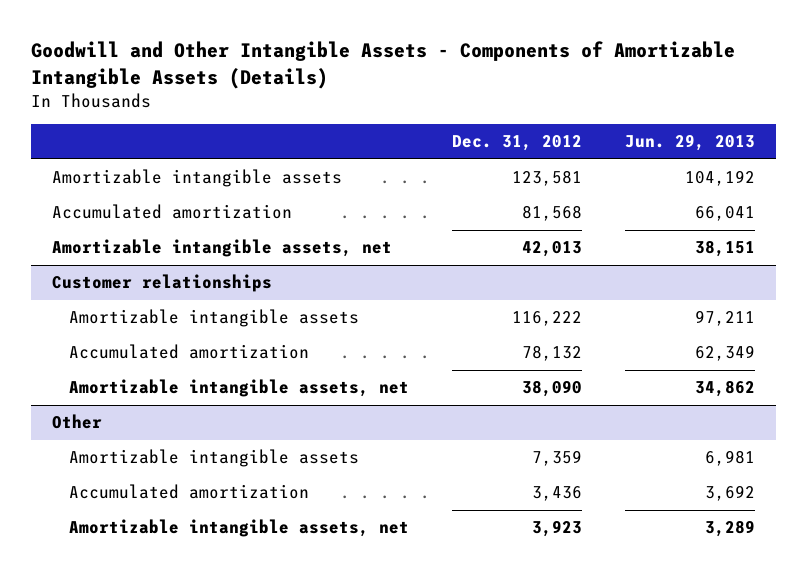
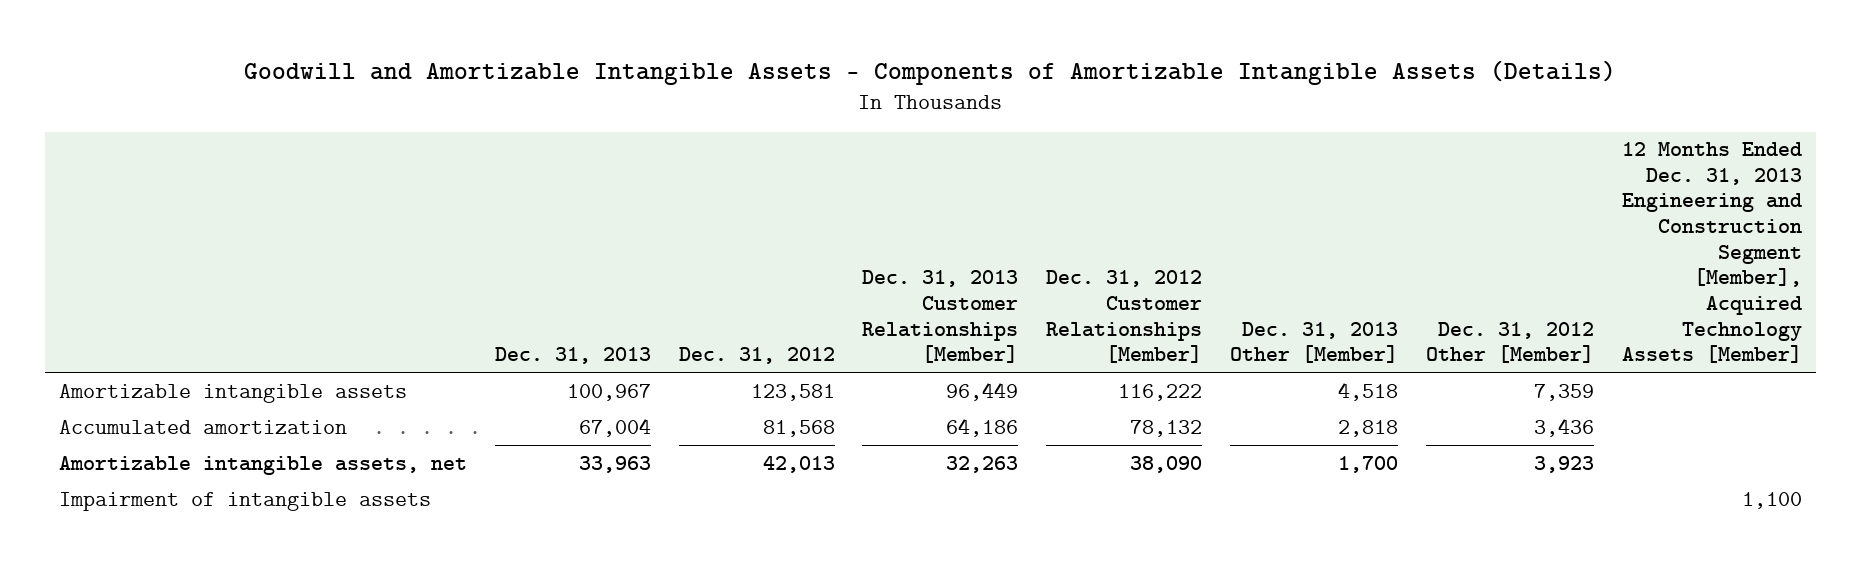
- Goodwill and Other Intangible Assets - Components of Amortizable Intangible Assets (Details)
+ Goodwill and Amortizable Intangible Assets - Components of Amortizable Intangible Assets (Details)
- | Dec. 31, 2012 | Jun. 29, 2013
+ | Dec. 31, 2013 | Dec. 31, 2012 | Dec. 31, 2013 Customer Relationships [Member] | Dec. 31, 2012 Customer Relationships [Member] | Dec. 31, 2013 Other [Member] | Dec. 31, 2012 Other [Member] | 12 Months Ended Dec. 31, 2013 Engineering and Construction Segment [Member], Acquired Technology Assets [Member]
- Customer relationships
- Amortizable intangible assets | 116,222 | 97,211
- Accumulated amortization | 78,132 | 62,349
- Amortizable intangible assets, net | 38,090 | 34,862
- Other
- Amortizable intangible assets | 7,359 | 6,981
- Accumulated amortization | 3,436 | 3,692
- Amortizable intangible assets, net | 3,923 | 3,289
+ Impairment of intangible assets | | | | | | | 1,100

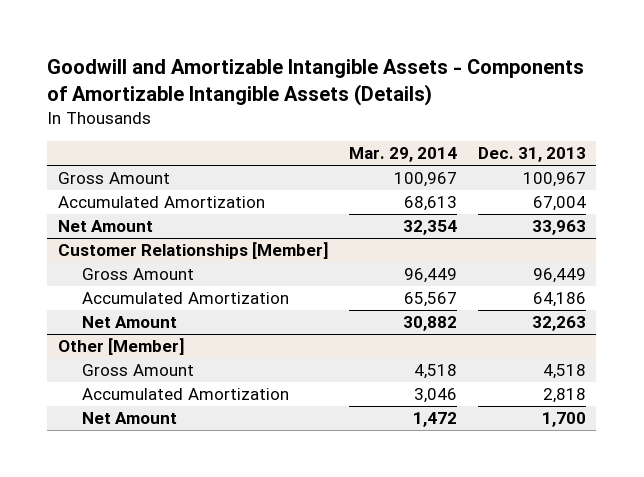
- | Dec. 31, 2013 | Dec. 31, 2012 | Dec. 31, 2013 Customer Relationships [Member] | Dec. 31, 2012 Customer Relationships [Member] | Dec. 31, 2013 Other [Member] | Dec. 31, 2012 Other [Member] | 12 Months Ended Dec. 31, 2013 Engineering and Construction Segment [Member], Acquired Technology Assets [Member]
+ | Mar. 29, 2014 | Dec. 31, 2013
- Amortizable intangible assets | 100,967 | 123,581 | 96,449 | 116,222 | 4,518 | 7,359 |
- Accumulated amortization | 67,004 | 81,568 | 64,186 | 78,132 | 2,818 | 3,436 |
- Amortizable intangible assets, net | 33,963 | 42,013 | 32,263 | 38,090 | 1,700 | 3,923 |
- Impairment of intangible assets | | | | | | | 1,100
+ Gross Amount | 100,967 | 100,967
+ Accumulated Amortization | 68,613 | 67,004
+ Net Amount | 32,354 | 33,963
+ Customer Relationships [Member]
+ Gross Amount | 96,449 | 96,449
+ Accumulated Amortization | 65,567 | 64,186
+ Net Amount | 30,882 | 32,263
+ Other [Member]
+ Gross Amount | 4,518 | 4,518
+ Accumulated Amortization | 3,046 | 2,818
+ Net Amount | 1,472 | 1,700

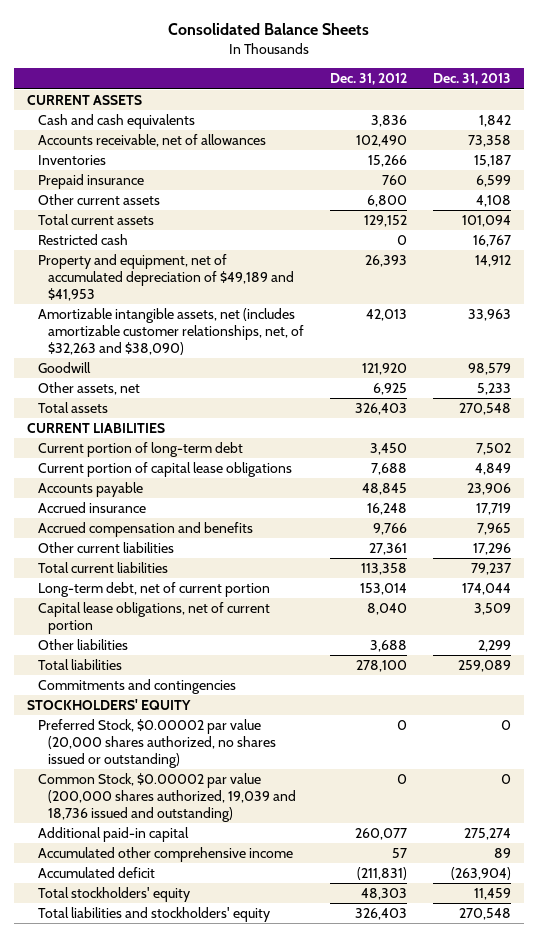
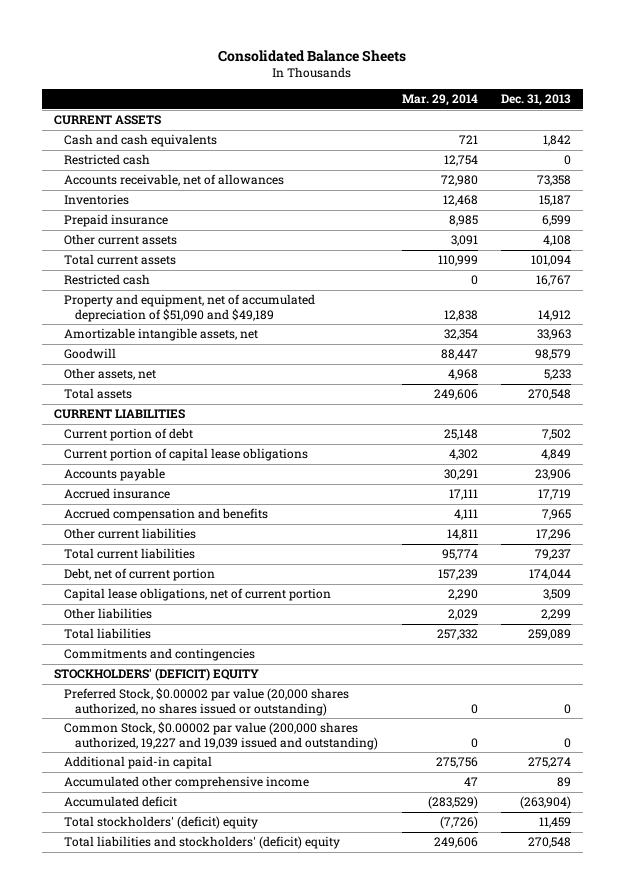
- | Dec. 31, 2012 | Dec. 31, 2013
+ | Mar. 29, 2014 | Dec. 31, 2013
+ Restricted cash | 12,754 | 0
- Property and equipment, net of accumulated depreciation of $49,189 and $41,953 | 26,393 | 14,912
- Amortizable intangible assets, net (includes amortizable customer relationships, net, of $32,263 and $38,090) | 42,013 | 33,963
+ Property and equipment, net of accumulated depreciation of $51,090 and $49,189 | 12,838 | 14,912
+ Amortizable intangible assets, net | 32,354 | 33,963
- Current portion of long-term debt | 3,450 | 7,502
+ Current portion of debt | 25,148 | 7,502
- Long-term debt, net of current portion | 153,014 | 174,044
+ Debt, net of current portion | 157,239 | 174,044
- STOCKHOLDERS' EQUITY
+ STOCKHOLDERS' (DEFICIT) EQUITY
- Common Stock, $0.00002 par value (200,000 shares authorized, 19,039 and 18,736 issued and outstanding) | 0 | 0
+ Common Stock, $0.00002 par value (200,000 shares authorized, 19,227 and 19,039 issued and outstanding) | 0 | 0
- Total stockholders' equity | 48,303 | 11,459
- Total liabilities and stockholders' equity | 326,403 | 270,548
+ Total stockholders' (deficit) equity | (7,726) | 11,459
+ Total liabilities and stockholders' (deficit) equity | 249,606 | 270,548

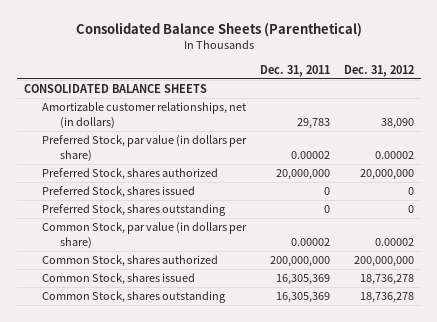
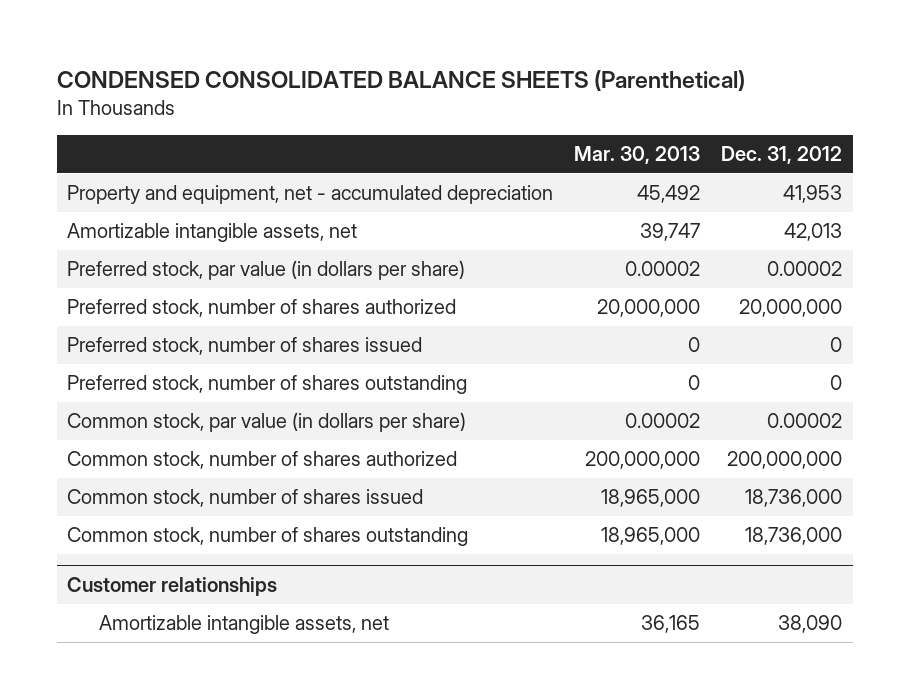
- Consolidated Balance Sheets (Parenthetical)
+ CONDENSED CONSOLIDATED BALANCE SHEETS (Parenthetical)
- | Dec. 31, 2011 | Dec. 31, 2012
+ | Mar. 30, 2013 | Dec. 31, 2012
- CONSOLIDATED BALANCE SHEETS
- Amortizable customer relationships, net (in dollars) | 29,783 | 38,090
- Preferred Stock, par value (in dollars per share) | 0.00002 | 0.00002
- Preferred Stock, shares authorized | 20,000,000 | 20,000,000
- Preferred Stock, shares issued | 0 | 0
- Preferred Stock, shares outstanding | 0 | 0
- Common Stock, par value (in dollars per share) | 0.00002 | 0.00002
- Common Stock, shares authorized | 200,000,000 | 200,000,000
- Common Stock, shares issued | 16,305,369 | 18,736,278
- Common Stock, shares outstanding | 16,305,369 | 18,736,278
+ Property and equipment, net - accumulated depreciation | 45,492 | 41,953
+ Amortizable intangible assets, net | 39,747 | 42,013
+ Preferred stock, par value (in dollars per share) | 0.00002 | 0.00002
+ Preferred stock, number of shares authorized | 20,000,000 | 20,000,000
+ Preferred stock, number of shares issued | 0 | 0
+ Preferred stock, number of shares outstanding | 0 | 0
+ Common stock, par value (in dollars per share) | 0.00002 | 0.00002
+ Common stock, number of shares authorized | 200,000,000 | 200,000,000
+ Common stock, number of shares issued | 18,965,000 | 18,736,000
+ Common stock, number of shares outstanding | 18,965,000 | 18,736,000
+ Customer relationships
+ Amortizable intangible assets, net | 36,165 | 38,090

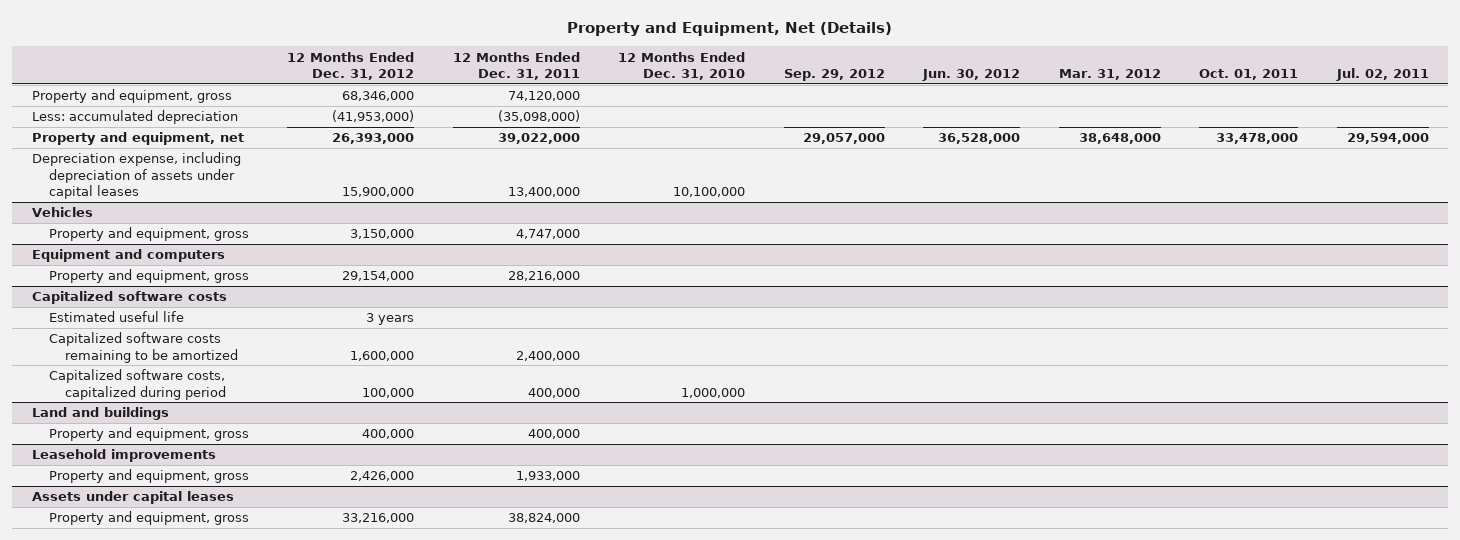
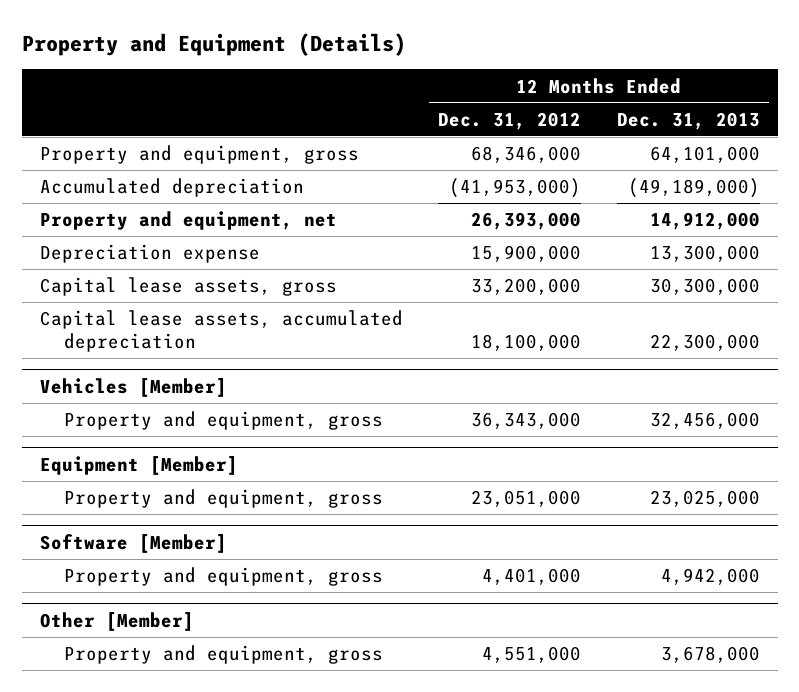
- Property and Equipment, Net (Details)
+ Property and Equipment (Details)
- | 12 Months Ended Dec. 31, 2012 | 12 Months Ended Dec. 31, 2011 | 12 Months Ended Dec. 31, 2010 | Sep. 29, 2012 | Jun. 30, 2012 | Mar. 31, 2012 | Oct. 01, 2011 | Jul. 02, 2011
+ | 12 Months Ended Dec. 31, 2012 | 12 Months Ended Dec. 31, 2013
- Less: accumulated depreciation | (41,953,000) | (35,098,000) | | | | | |
+ Accumulated depreciation | (41,953,000) | (49,189,000)
- Depreciation expense, including depreciation of assets under capital leases | 15,900,000 | 13,400,000 | 10,100,000 | | | | |
- Vehicles
- Property and equipment, gross | 3,150,000 | 4,747,000 | | | | | |
- Equipment and computers
- Property and equipment, gross | 29,154,000 | 28,216,000 | | | | | |
- Capitalized software costs
- Estimated useful life | 3 years | | | | | | |
- Capitalized software costs remaining to be amortized | 1,600,000 | 2,400,000 | | | | | |
- Capitalized software costs, capitalized during period | 100,000 | 400,000 | 1,000,000 | | | | |
- Land and buildings
- Property and equipment, gross | 400,000 | 400,000 | | | | | |
- Leasehold improvements
- Property and equipment, gross | 2,426,000 | 1,933,000 | | | | | |
- Assets under capital leases
- Property and equipment, gross | 33,216,000 | 38,824,000 | | | | | |
+ Depreciation expense | 15,900,000 | 13,300,000
+ Capital lease assets, gross | 33,200,000 | 30,300,000
+ Capital lease assets, accumulated depreciation | 18,100,000 | 22,300,000
+ Vehicles [Member]
+ Property and equipment, gross | 36,343,000 | 32,456,000
+ Equipment [Member]
+ Property and equipment, gross | 23,051,000 | 23,025,000
+ Software [Member]
+ Property and equipment, gross | 4,401,000 | 4,942,000
+ Other [Member]
+ Property and equipment, gross | 4,551,000 | 3,678,000

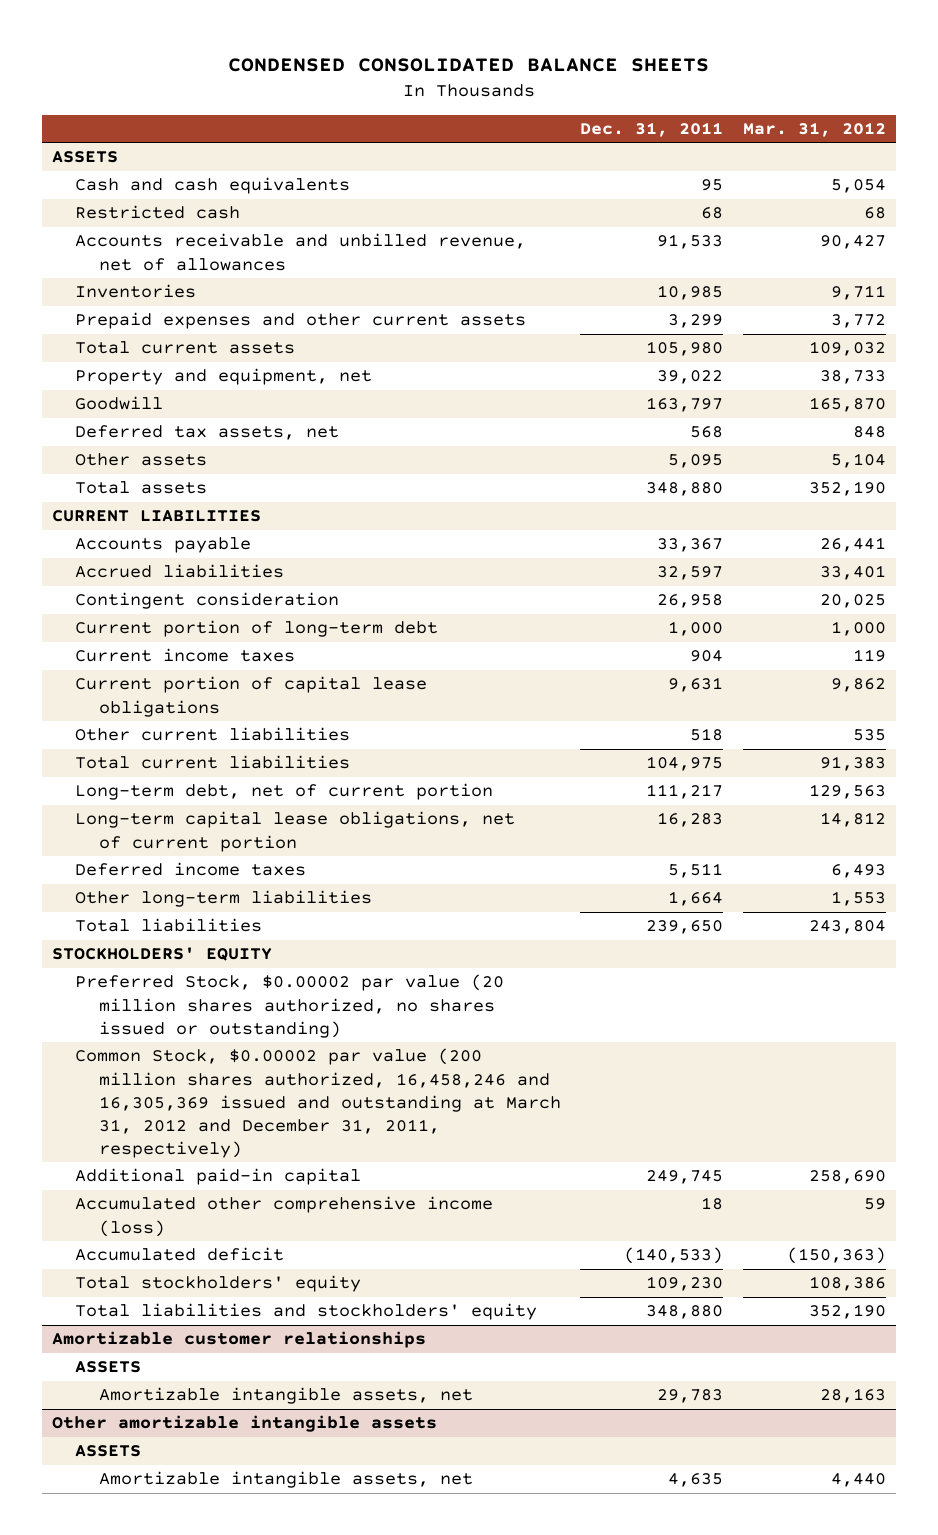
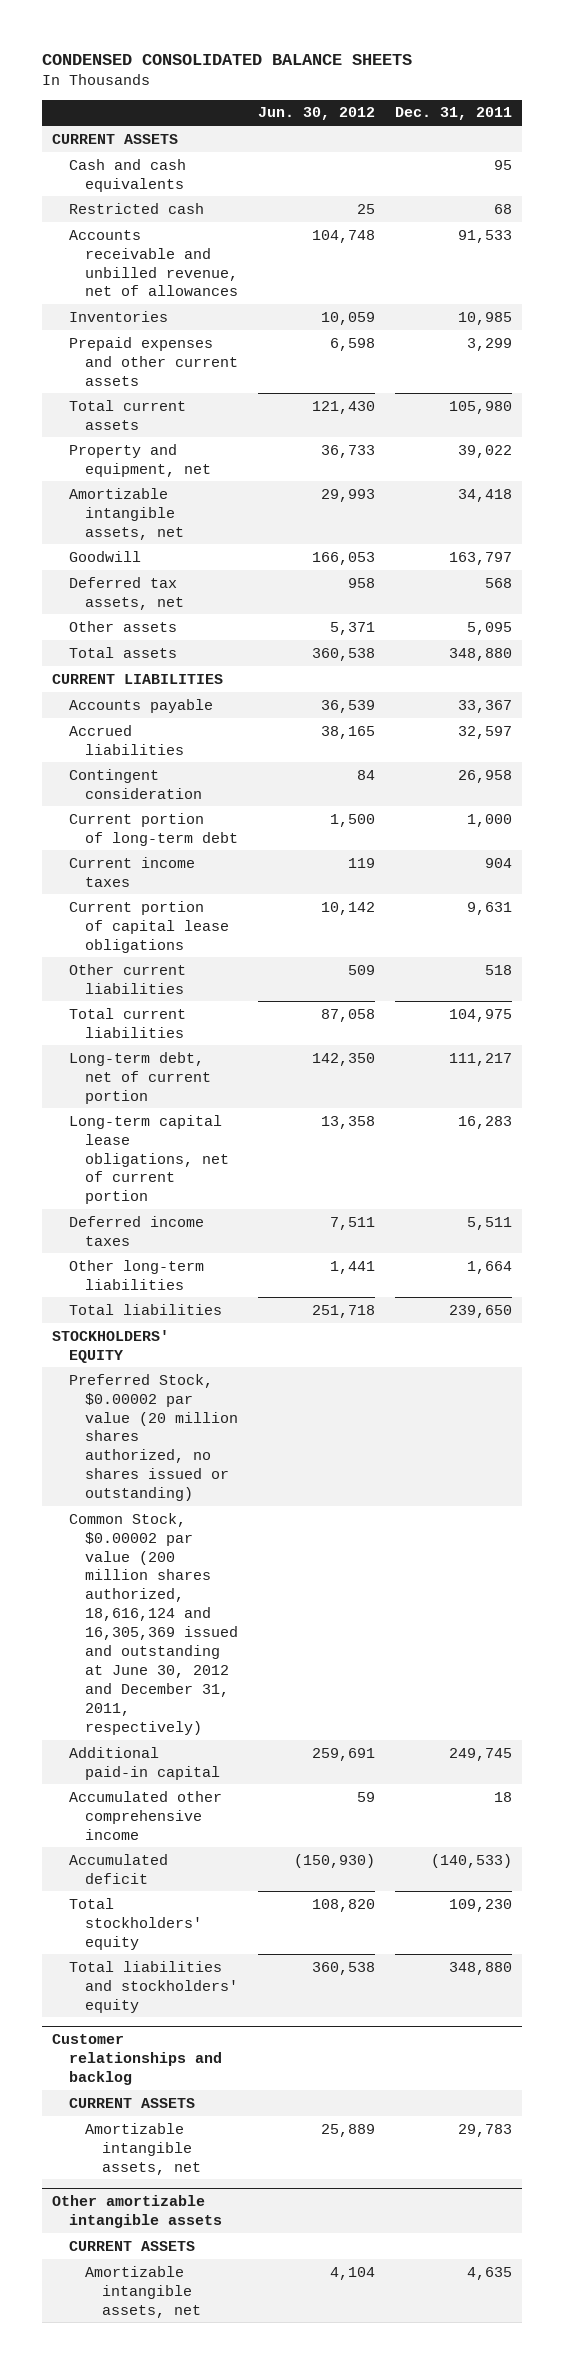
- | Dec. 31, 2011 | Mar. 31, 2012
+ | Jun. 30, 2012 | Dec. 31, 2011
- ASSETS
+ CURRENT ASSETS
+ Amortizable intangible assets, net | 29,993 | 34,418
- Common Stock, $0.00002 par value (200 million shares authorized, 16,458,246 and 16,305,369 issued and outstanding at March 31, 2012 and December 31, 2011, respectively)
+ Common Stock, $0.00002 par value (200 million shares authorized, 18,616,124 and 16,305,369 issued and outstanding at June 30, 2012 and December 31, 2011, respectively)
- Accumulated other comprehensive income (loss) | 18 | 59
+ Accumulated other comprehensive income | 59 | 18
- Amortizable customer relationships
- ASSETS
+ Customer relationships and backlog
+ CURRENT ASSETS
@ Other amortizable intangible assets
- ASSETS
+ CURRENT ASSETS

